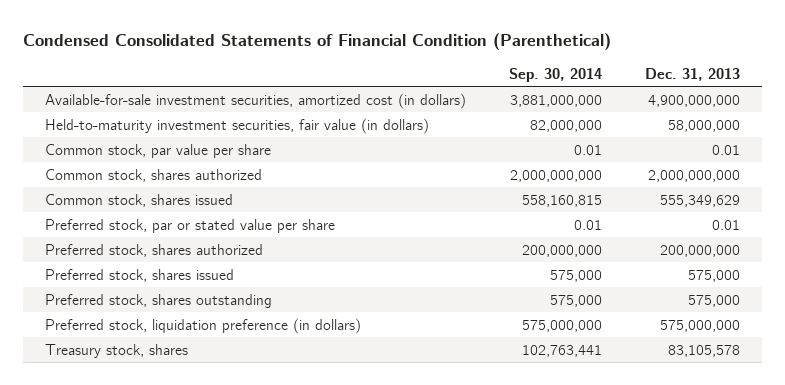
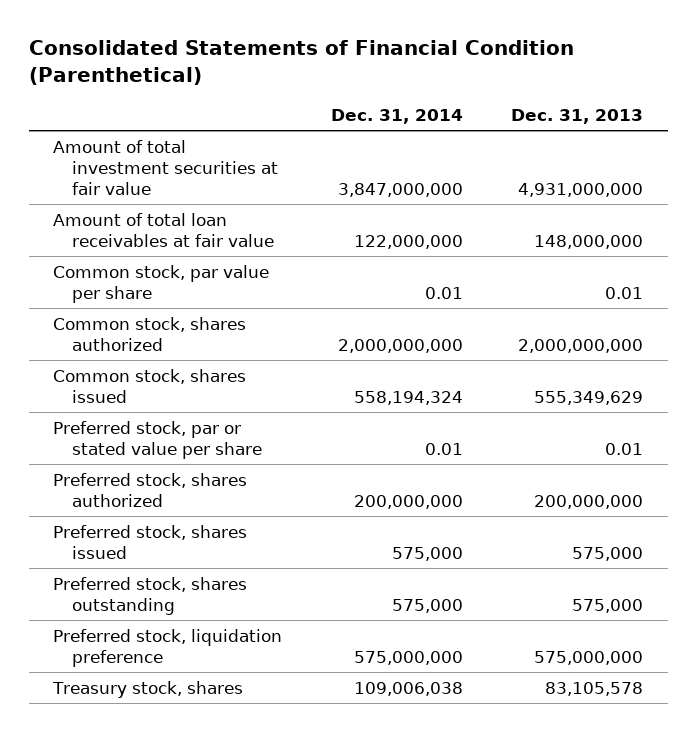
- Condensed Consolidated Statements of Financial Condition (Parenthetical)
+ Consolidated Statements of Financial Condition (Parenthetical)
- | Sep. 30, 2014 | Dec. 31, 2013
+ | Dec. 31, 2014 | Dec. 31, 2013
- Available-for-sale investment securities, amortized cost (in dollars) | 3,881,000,000 | 4,900,000,000
- Held-to-maturity investment securities, fair value (in dollars) | 82,000,000 | 58,000,000
+ Amount of total investment securities at fair value | 3,847,000,000 | 4,931,000,000
+ Amount of total loan receivables at fair value | 122,000,000 | 148,000,000
- Preferred stock, liquidation preference (in dollars) | 575,000,000 | 575,000,000
+ Preferred stock, liquidation preference | 575,000,000 | 575,000,000

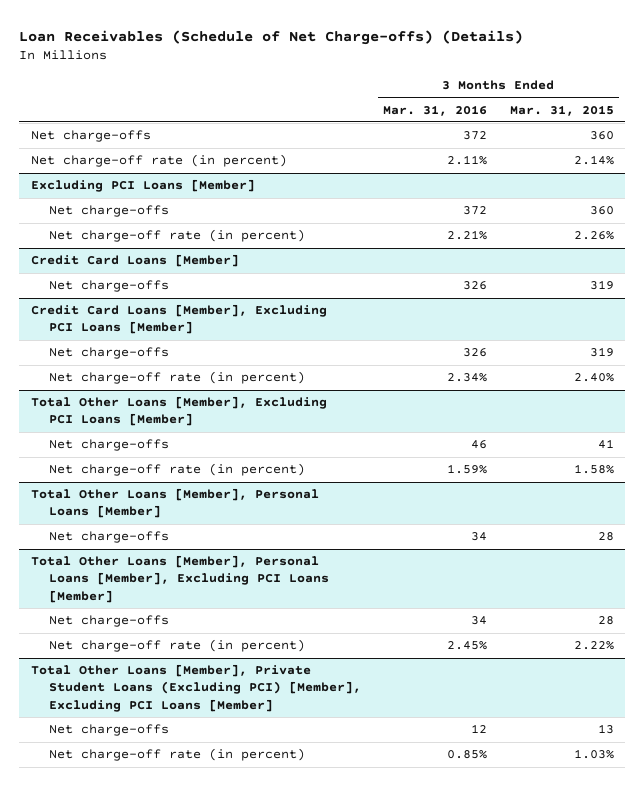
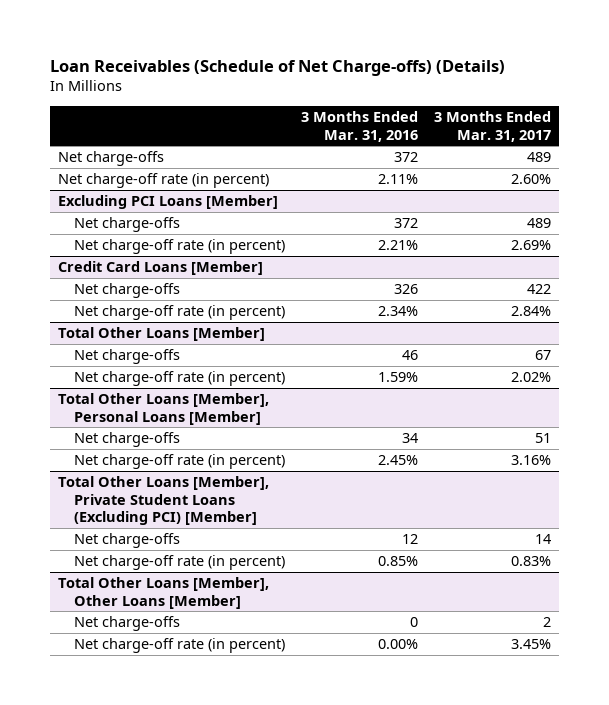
- | 3 Months Ended Mar. 31, 2016 | 3 Months Ended Mar. 31, 2015
+ | 3 Months Ended Mar. 31, 2016 | 3 Months Ended Mar. 31, 2017
- Credit Card Loans [Member], Excluding PCI Loans [Member]
- Net charge-offs | 326 | 319
- Total Other Loans [Member], Excluding PCI Loans [Member]
+ Total Other Loans [Member]
- Total Other Loans [Member], Personal Loans [Member], Excluding PCI Loans [Member]
- Net charge-offs | 34 | 28
- Total Other Loans [Member], Private Student Loans (Excluding PCI) [Member], Excluding PCI Loans [Member]
+ Total Other Loans [Member], Private Student Loans (Excluding PCI) [Member]
+ Total Other Loans [Member], Other Loans [Member]
+ Net charge-offs | 0 | 2
+ Net charge-off rate (in percent) | 0.00% | 3.45%

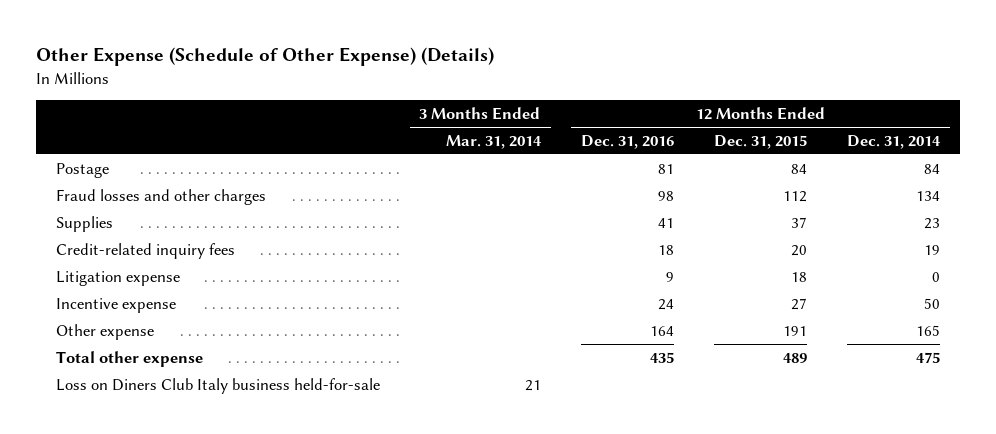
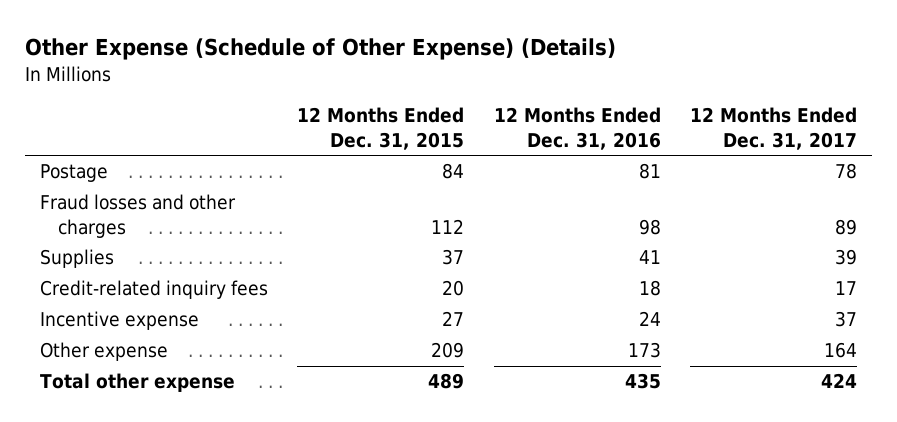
- | 3 Months Ended Mar. 31, 2014 | 12 Months Ended Dec. 31, 2016 | 12 Months Ended Dec. 31, 2015 | 12 Months Ended Dec. 31, 2014
+ | 12 Months Ended Dec. 31, 2015 | 12 Months Ended Dec. 31, 2016 | 12 Months Ended Dec. 31, 2017
- Litigation expense | | 9 | 18 | 0
- Other expense | | 164 | 191 | 165
+ Other expense | 209 | 173 | 164
- Loss on Diners Club Italy business held-for-sale | 21 | | |

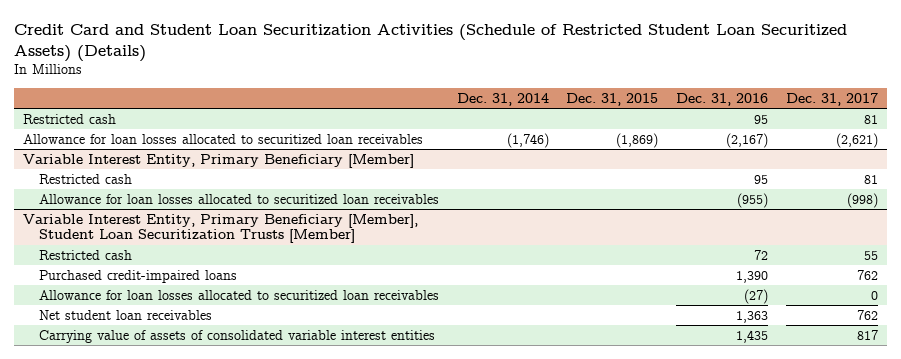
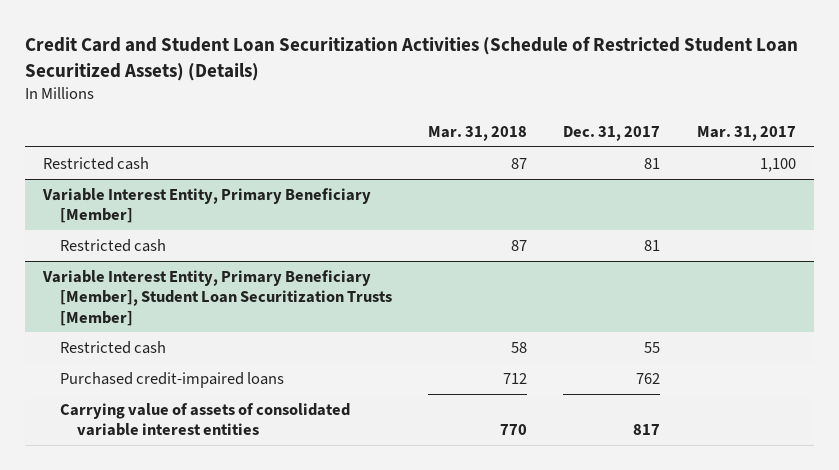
- | Dec. 31, 2014 | Dec. 31, 2015 | Dec. 31, 2016 | Dec. 31, 2017
+ | Mar. 31, 2018 | Dec. 31, 2017 | Mar. 31, 2017
- Allowance for loan losses allocated to securitized loan receivables | (1,746) | (1,869) | (2,167) | (2,621)
@ Variable Interest Entity, Primary Beneficiary [Member]
- Allowance for loan losses allocated to securitized loan receivables | | | (955) | (998)
@ Variable Interest Entity, Primary Beneficiary [Member], Student Loan Securitization Trusts [Member]
- Allowance for loan losses allocated to securitized loan receivables | | | (27) | 0
- Net student loan receivables | | | 1,363 | 762

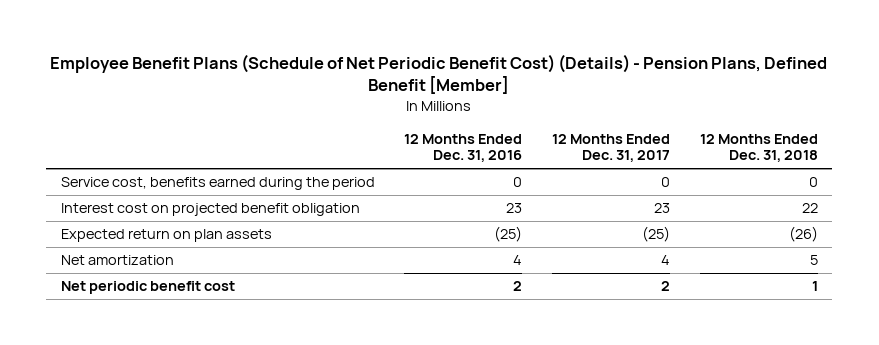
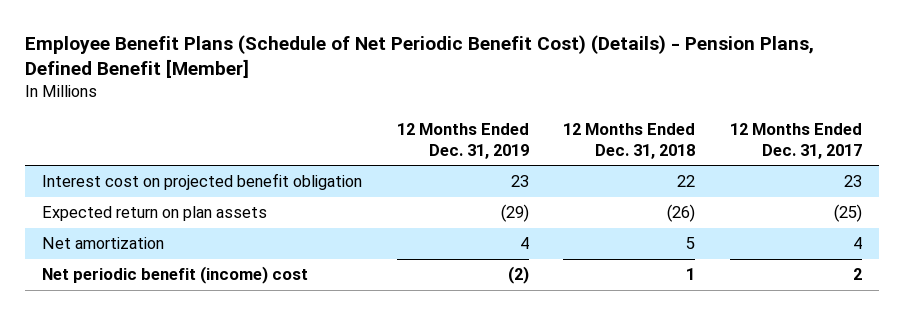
- | 12 Months Ended Dec. 31, 2016 | 12 Months Ended Dec. 31, 2017 | 12 Months Ended Dec. 31, 2018
+ | 12 Months Ended Dec. 31, 2019 | 12 Months Ended Dec. 31, 2018 | 12 Months Ended Dec. 31, 2017
- Service cost, benefits earned during the period | 0 | 0 | 0
- Net periodic benefit cost | 2 | 2 | 1
+ Net periodic benefit (income) cost | (2) | 1 | 2

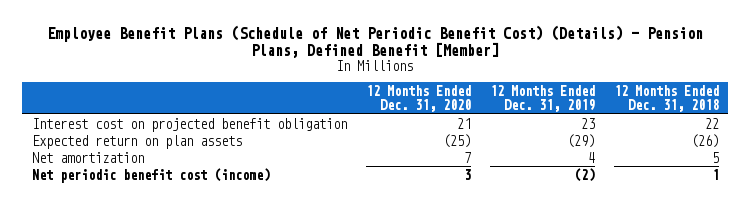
- | 12 Months Ended Dec. 31, 2019 | 12 Months Ended Dec. 31, 2018 | 12 Months Ended Dec. 31, 2017
+ | 12 Months Ended Dec. 31, 2020 | 12 Months Ended Dec. 31, 2019 | 12 Months Ended Dec. 31, 2018
- Net periodic benefit (income) cost | (2) | 1 | 2
+ Net periodic benefit cost (income) | 3 | (2) | 1

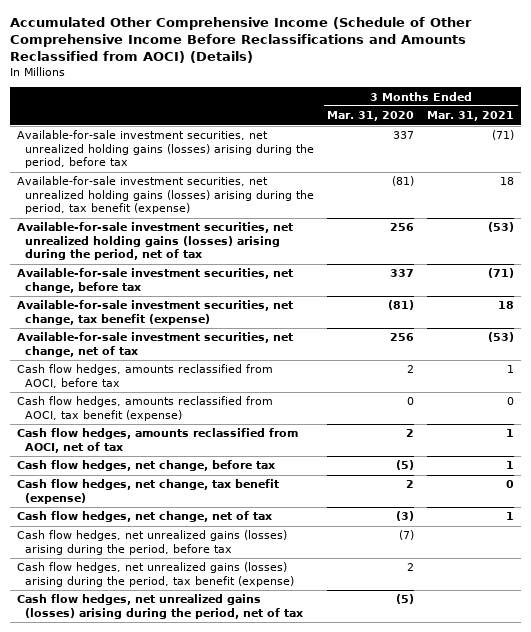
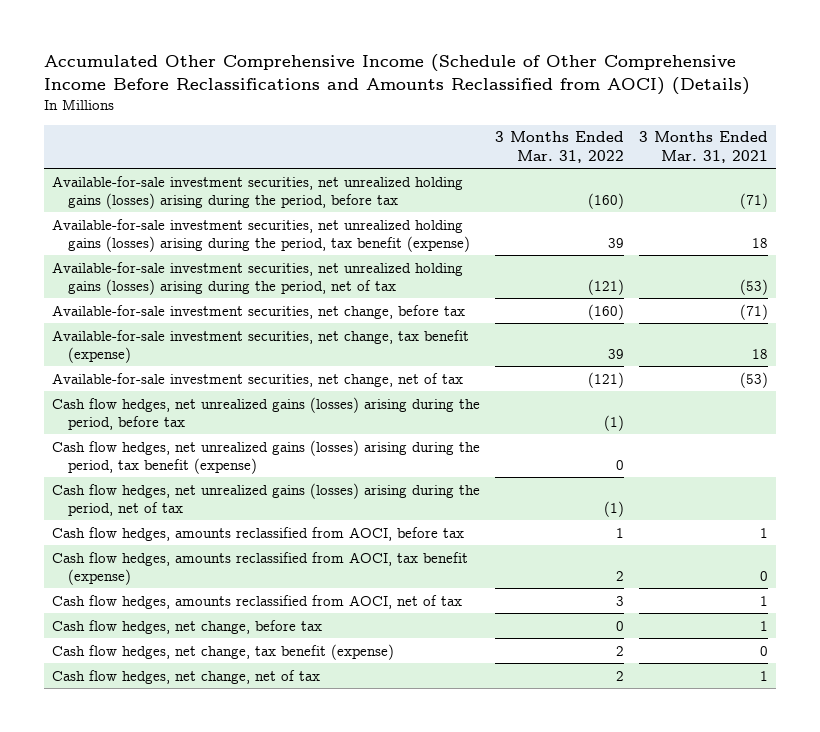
- | 3 Months Ended Mar. 31, 2020 | 3 Months Ended Mar. 31, 2021
+ | 3 Months Ended Mar. 31, 2022 | 3 Months Ended Mar. 31, 2021
moved up: Cash flow hedges, net unrealized gains (losses) arising during the period, before tax | (1) |
moved up: Cash flow hedges, net unrealized gains (losses) arising during the period, tax benefit (expense) | 0 |
moved up: Cash flow hedges, net unrealized gains (losses) arising during the period, net of tax | (1) |

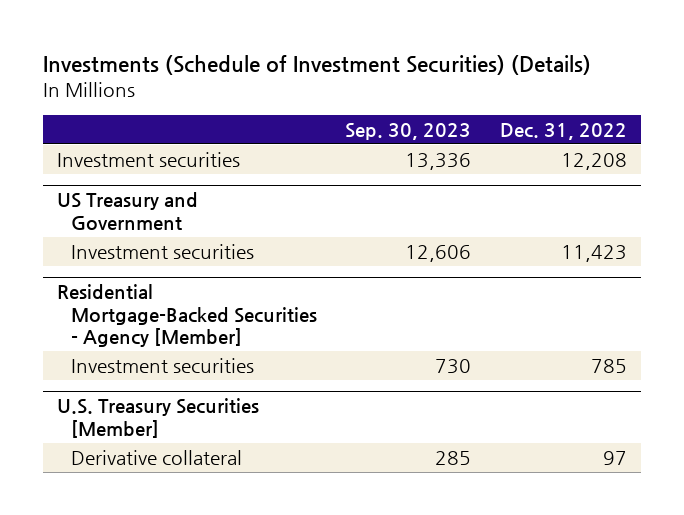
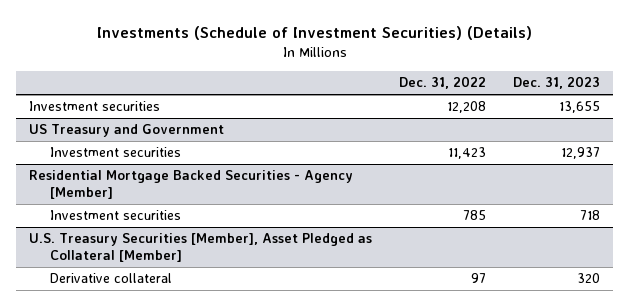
- | Sep. 30, 2023 | Dec. 31, 2022
+ | Dec. 31, 2022 | Dec. 31, 2023
- Residential Mortgage-Backed Securities - Agency [Member]
+ Residential Mortgage Backed Securities - Agency [Member]
- U.S. Treasury Securities [Member]
+ U.S. Treasury Securities [Member], Asset Pledged as Collateral [Member]

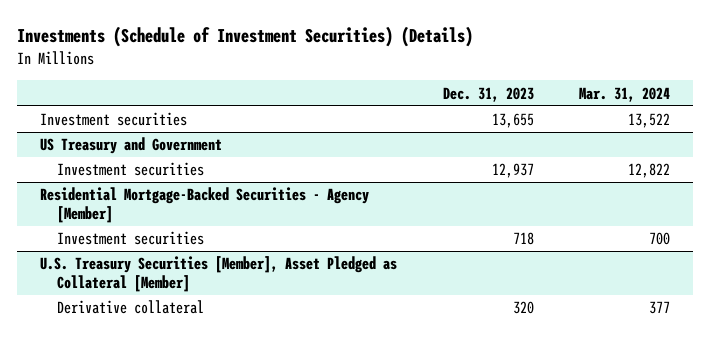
- | Dec. 31, 2022 | Dec. 31, 2023
+ | Dec. 31, 2023 | Mar. 31, 2024
- Residential Mortgage Backed Securities - Agency [Member]
+ Residential Mortgage-Backed Securities - Agency [Member]

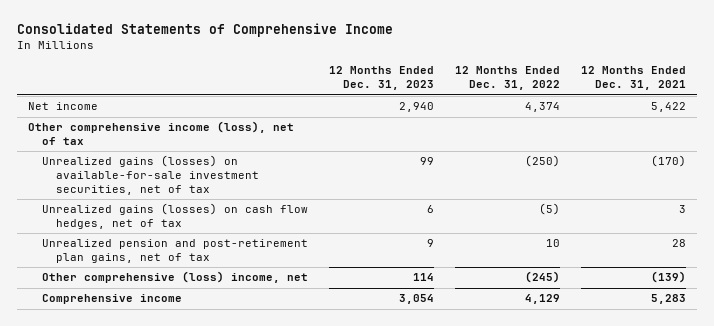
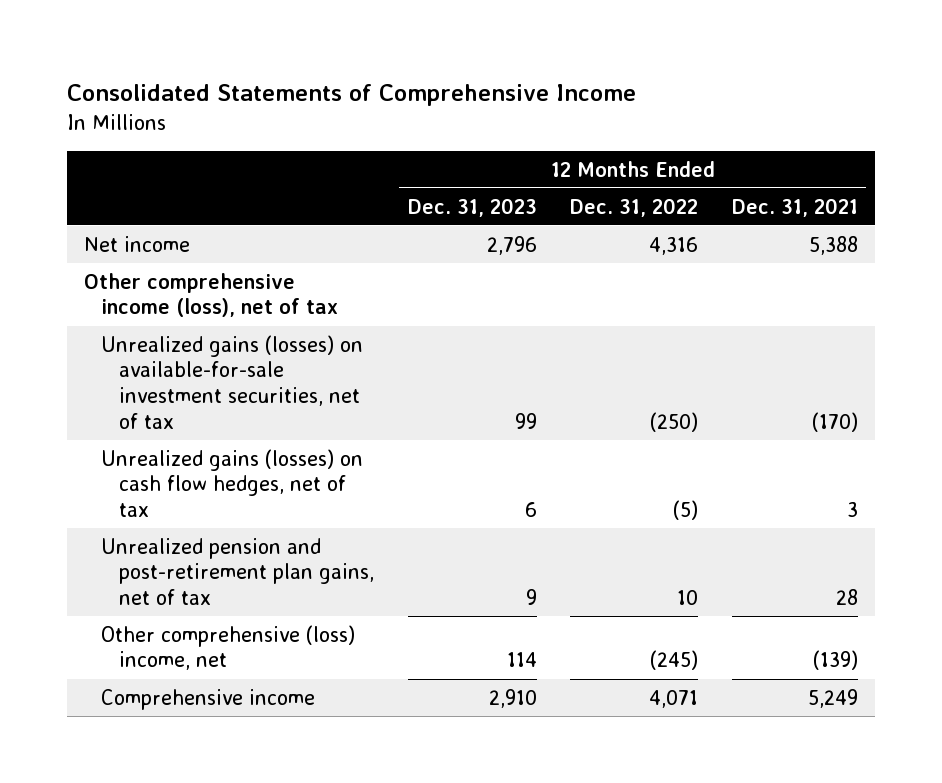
- Net income | 2,940 | 4,374 | 5,422
+ Net income | 2,796 | 4,316 | 5,388
- Comprehensive income | 3,054 | 4,129 | 5,283
+ Comprehensive income | 2,910 | 4,071 | 5,249

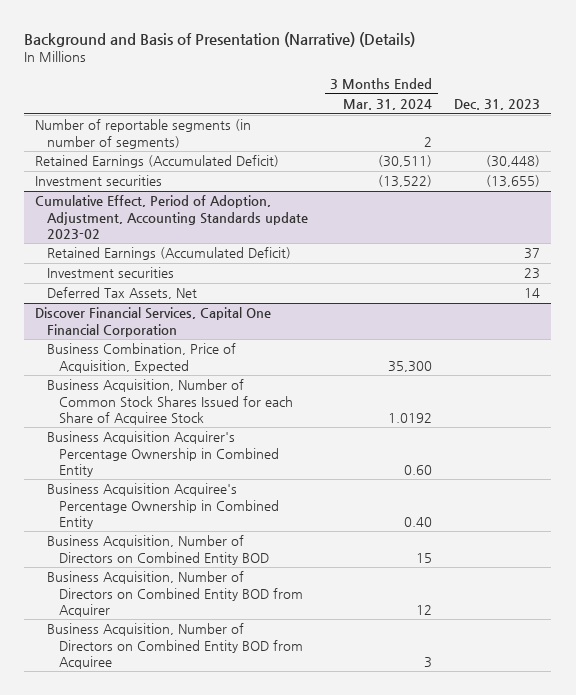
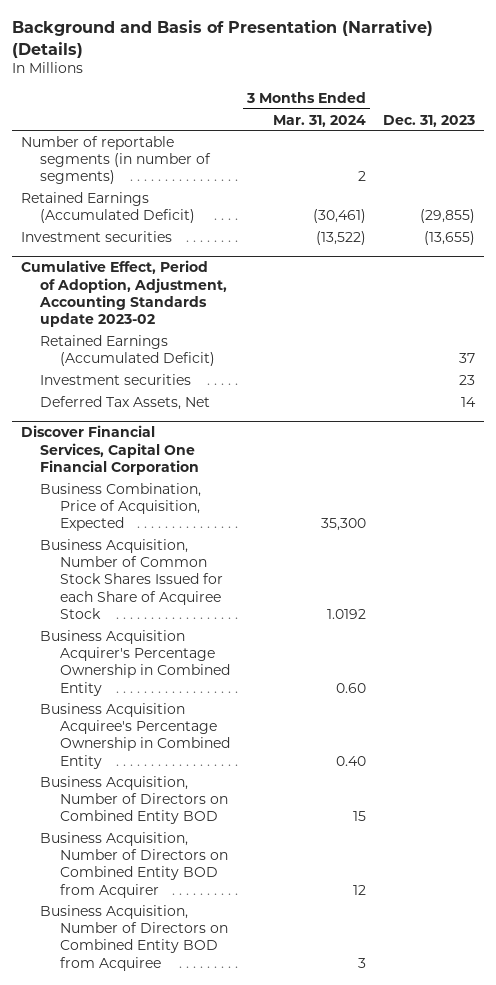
- Retained Earnings (Accumulated Deficit) | (30,511) | (30,448)
+ Retained Earnings (Accumulated Deficit) | (30,461) | (29,855)

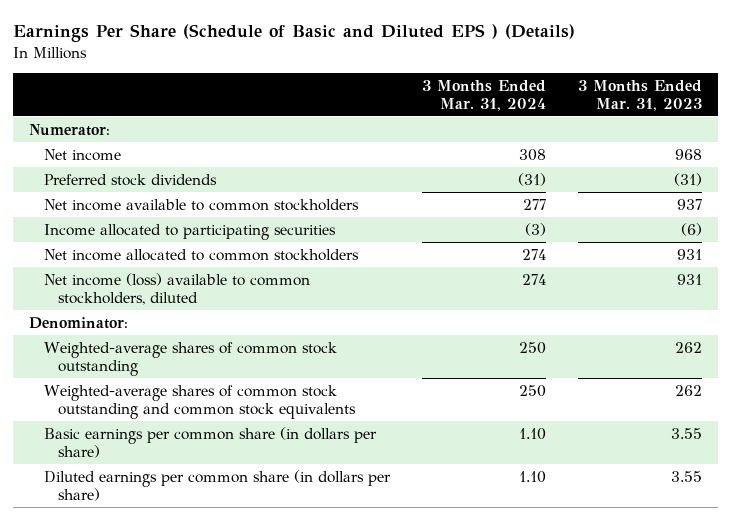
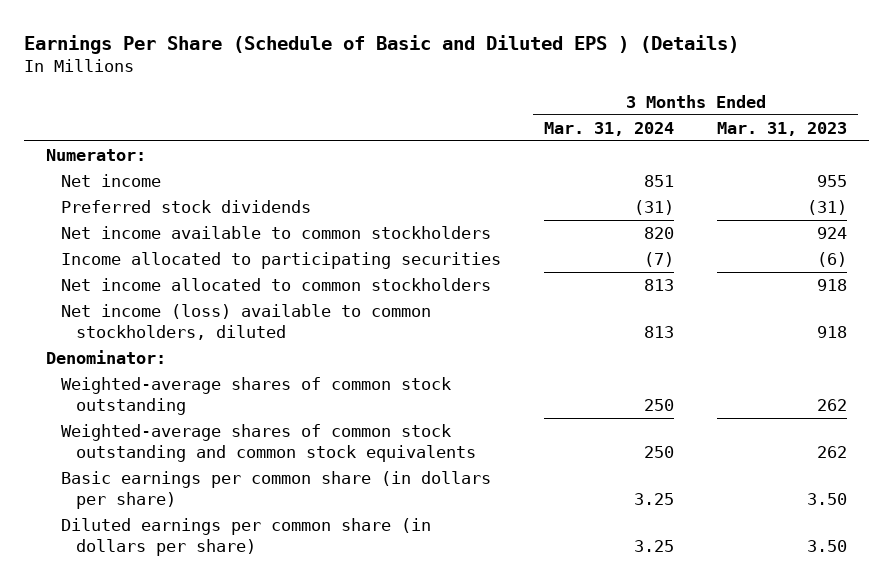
- Net income | 308 | 968
+ Net income | 851 | 955
- Net income available to common stockholders | 277 | 937
- Income allocated to participating securities | (3) | (6)
- Net income allocated to common stockholders | 274 | 931
- Net income (loss) available to common stockholders, diluted | 274 | 931
+ Net income available to common stockholders | 820 | 924
+ Income allocated to participating securities | (7) | (6)
+ Net income allocated to common stockholders | 813 | 918
+ Net income (loss) available to common stockholders, diluted | 813 | 918
- Basic earnings per common share (in dollars per share) | 1.10 | 3.55
- Diluted earnings per common share (in dollars per share) | 1.10 | 3.55
+ Basic earnings per common share (in dollars per share) | 3.25 | 3.50
+ Diluted earnings per common share (in dollars per share) | 3.25 | 3.50

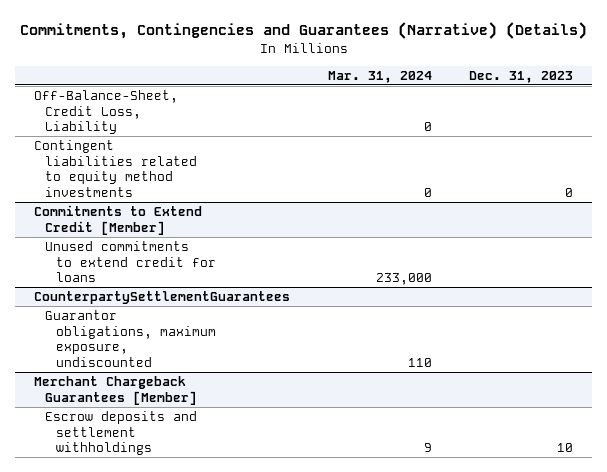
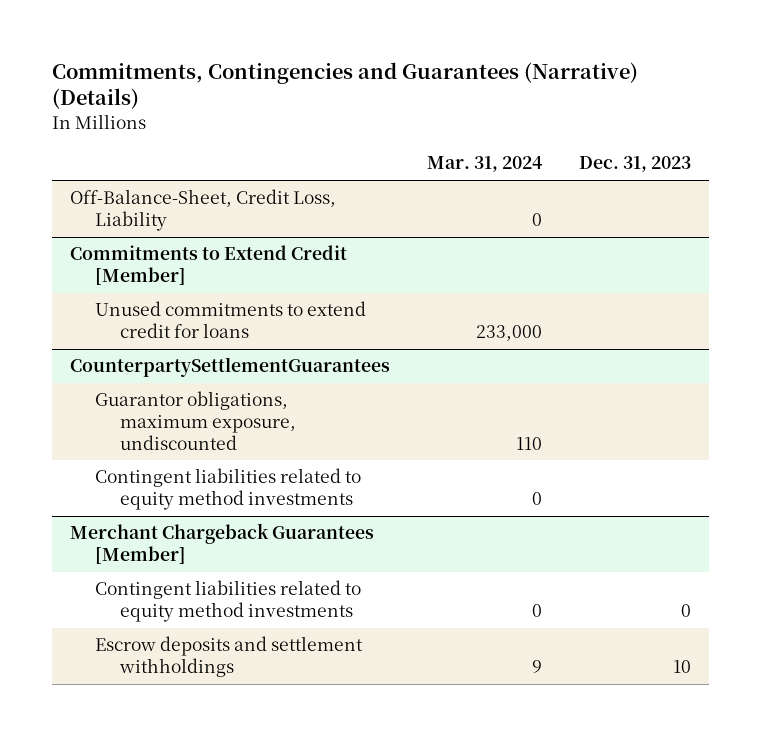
- Contingent liabilities related to equity method investments | 0 | 0
@ CounterpartySettlementGuarantees
+ Contingent liabilities related to equity method investments | 0 |
@ Merchant Chargeback Guarantees [Member]
+ Contingent liabilities related to equity method investments | 0 | 0

